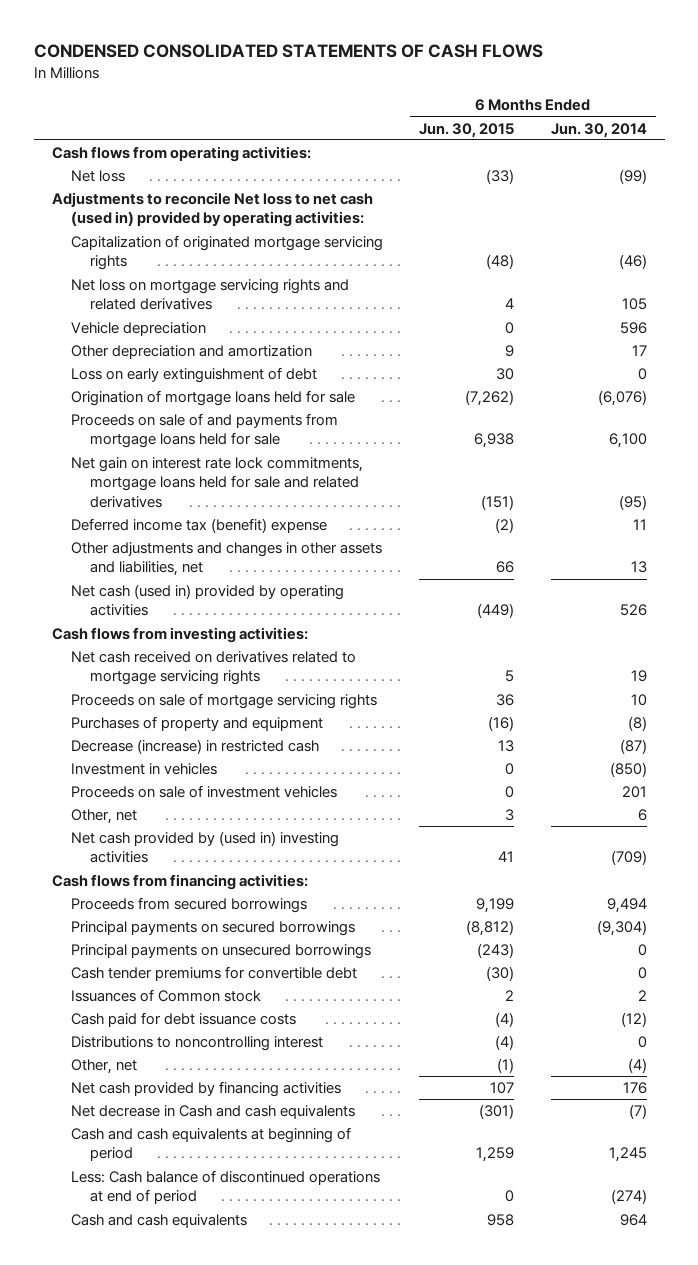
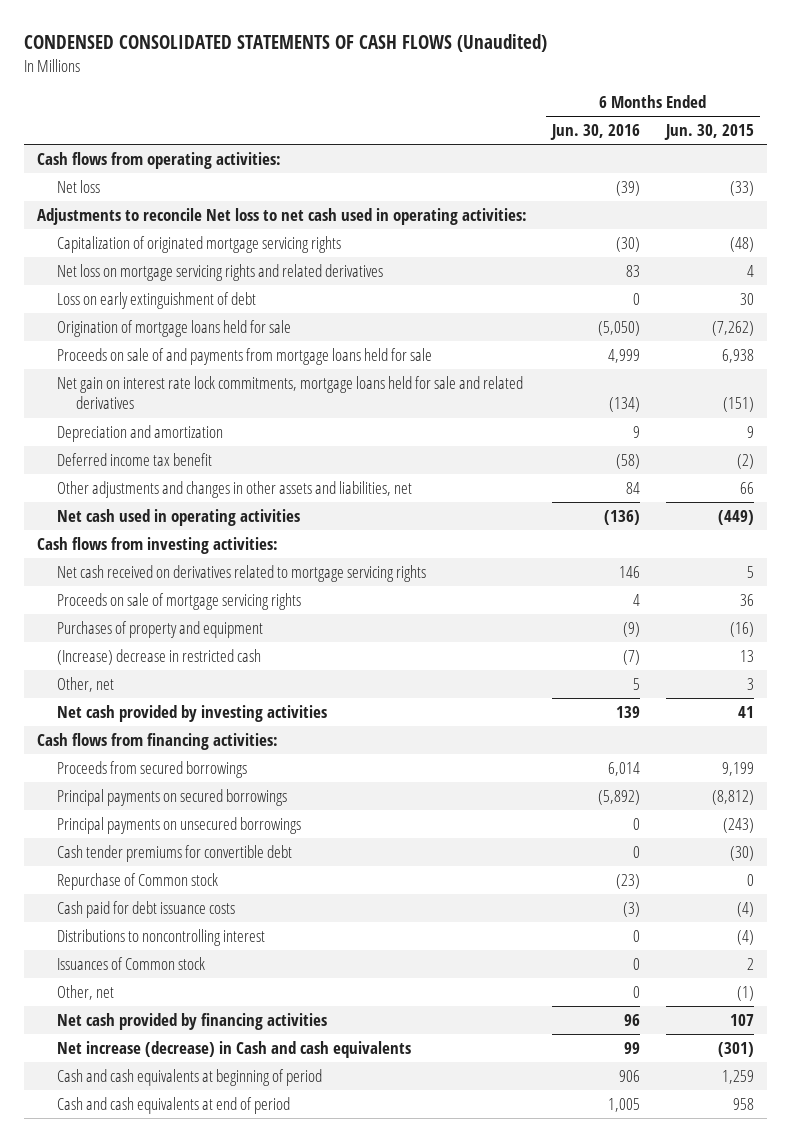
- CONDENSED CONSOLIDATED STATEMENTS OF CASH FLOWS
+ CONDENSED CONSOLIDATED STATEMENTS OF CASH FLOWS (Unaudited)
- | 6 Months Ended Jun. 30, 2015 | 6 Months Ended Jun. 30, 2014
+ | 6 Months Ended Jun. 30, 2016 | 6 Months Ended Jun. 30, 2015
- Adjustments to reconcile Net loss to net cash (used in) provided by operating activities:
+ Adjustments to reconcile Net loss to net cash used in operating activities:
- Vehicle depreciation | 0 | 596
- Other depreciation and amortization | 9 | 17
- Deferred income tax (benefit) expense | (2) | 11
+ Depreciation and amortization | 9 | 9
+ Deferred income tax benefit | (58) | (2)
- Net cash (used in) provided by operating activities | (449) | 526
+ Net cash used in operating activities | (136) | (449)
- Decrease (increase) in restricted cash | 13 | (87)
- Investment in vehicles | 0 | (850)
- Proceeds on sale of investment vehicles | 0 | 201
+ (Increase) decrease in restricted cash | (7) | 13
- Net cash provided by (used in) investing activities | 41 | (709)
+ Net cash provided by investing activities | 139 | 41
+ Repurchase of Common stock | (23) | 0
moved down: Issuances of Common stock | 0 | 2
- Net decrease in Cash and cash equivalents | (301) | (7)
+ Net increase (decrease) in Cash and cash equivalents | 99 | (301)
- Less: Cash balance of discontinued operations at end of period | 0 | (274)
- Cash and cash equivalents | 958 | 964
+ Cash and cash equivalents at end of period | 1,005 | 958

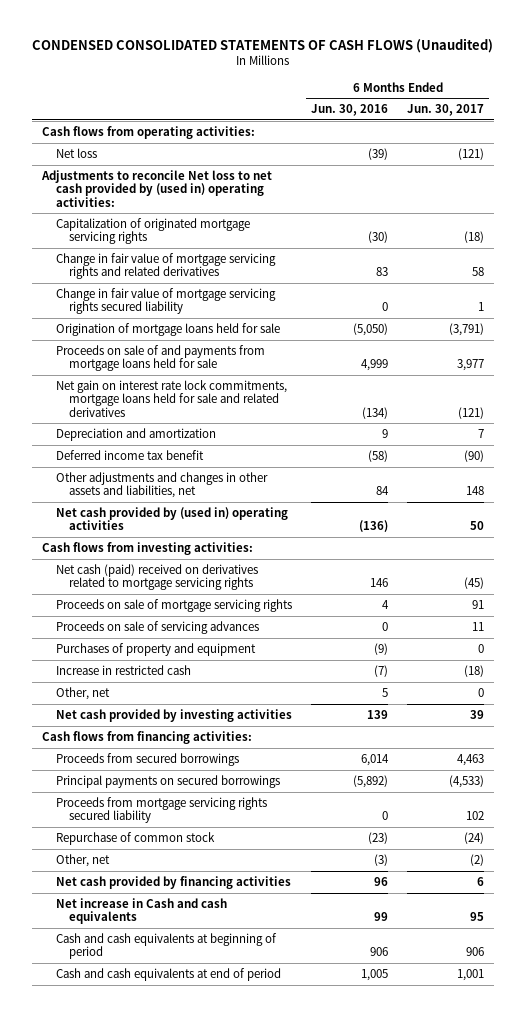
- | 6 Months Ended Jun. 30, 2016 | 6 Months Ended Jun. 30, 2015
+ | 6 Months Ended Jun. 30, 2016 | 6 Months Ended Jun. 30, 2017
- Adjustments to reconcile Net loss to net cash used in operating activities:
+ Adjustments to reconcile Net loss to net cash provided by (used in) operating activities:
- Net loss on mortgage servicing rights and related derivatives | 83 | 4
- Loss on early extinguishment of debt | 0 | 30
+ Change in fair value of mortgage servicing rights and related derivatives | 83 | 58
+ Change in fair value of mortgage servicing rights secured liability | 0 | 1
- Net cash used in operating activities | (136) | (449)
+ Net cash provided by (used in) operating activities | (136) | 50
- Net cash received on derivatives related to mortgage servicing rights | 146 | 5
+ Net cash (paid) received on derivatives related to mortgage servicing rights | 146 | (45)
+ Proceeds on sale of servicing advances | 0 | 11
- (Increase) decrease in restricted cash | (7) | 13
+ Increase in restricted cash | (7) | (18)
- Principal payments on unsecured borrowings | 0 | (243)
- Cash tender premiums for convertible debt | 0 | (30)
- Repurchase of Common stock | (23) | 0
- Cash paid for debt issuance costs | (3) | (4)
- Distributions to noncontrolling interest | 0 | (4)
- Issuances of Common stock | 0 | 2
- Other, net | 0 | (1)
+ Proceeds from mortgage servicing rights secured liability | 0 | 102
+ Repurchase of common stock | (23) | (24)
+ Other, net | (3) | (2)
- Net increase (decrease) in Cash and cash equivalents | 99 | (301)
+ Net increase in Cash and cash equivalents | 99 | 95

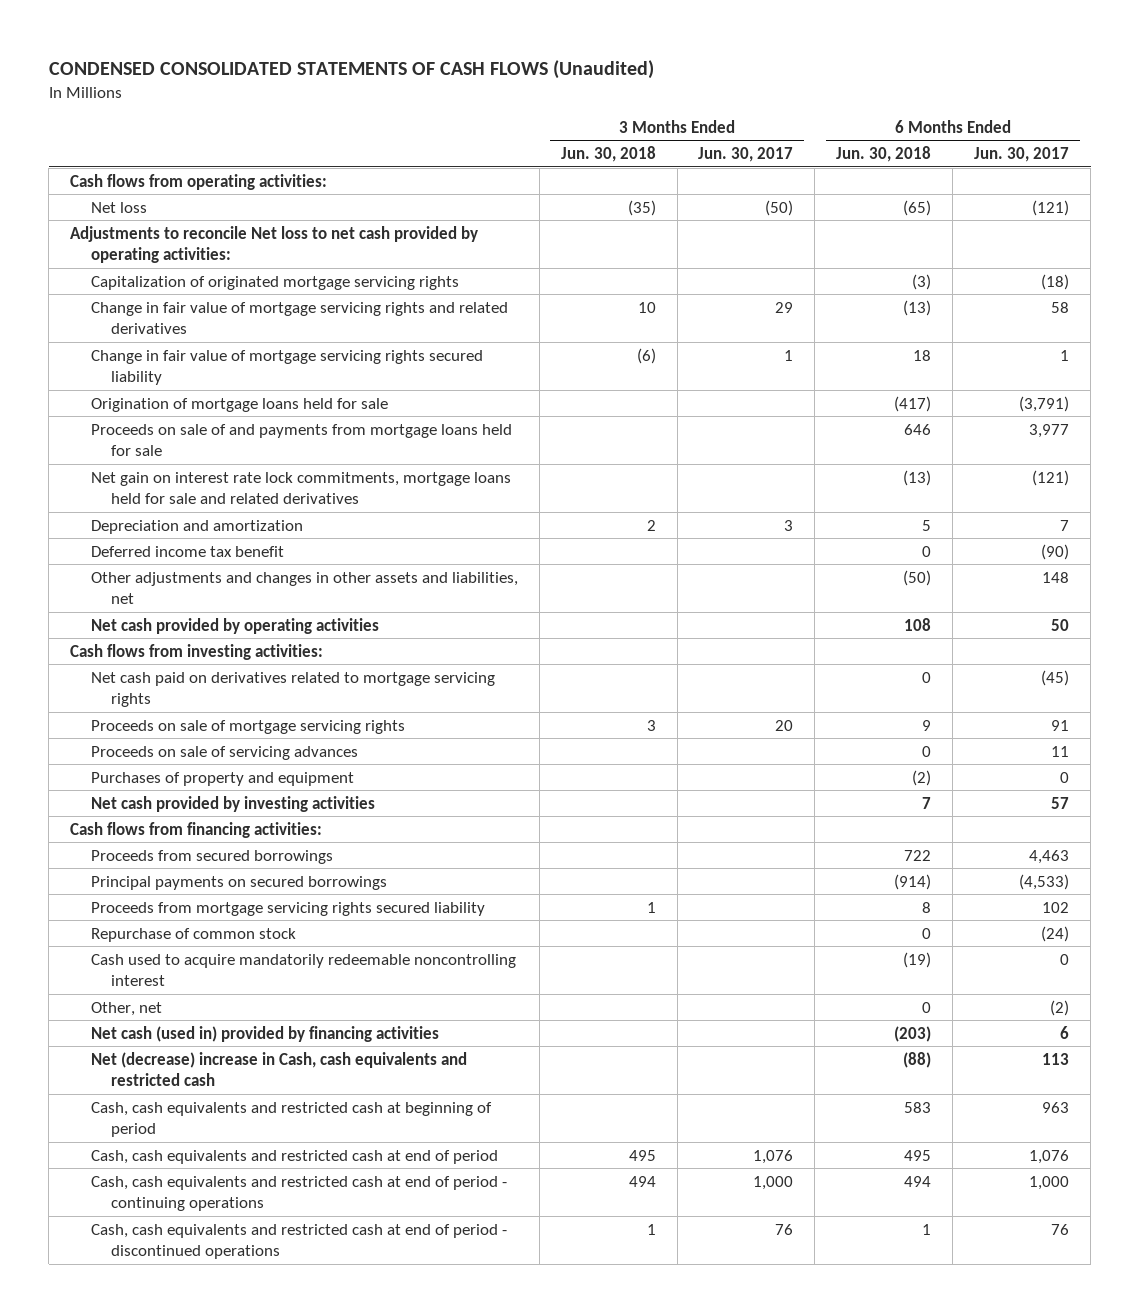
- | 6 Months Ended Jun. 30, 2016 | 6 Months Ended Jun. 30, 2017
+ | 3 Months Ended Jun. 30, 2018 | 3 Months Ended Jun. 30, 2017 | 6 Months Ended Jun. 30, 2018 | 6 Months Ended Jun. 30, 2017
- Adjustments to reconcile Net loss to net cash provided by (used in) operating activities:
+ Adjustments to reconcile Net loss to net cash provided by operating activities:
- Net cash provided by (used in) operating activities | (136) | 50
+ Net cash provided by operating activities | | | 108 | 50
- Net cash (paid) received on derivatives related to mortgage servicing rights | 146 | (45)
+ Net cash paid on derivatives related to mortgage servicing rights | | | 0 | (45)
- Increase in restricted cash | (7) | (18)
- Other, net | 5 | 0
- Net cash provided by investing activities | 139 | 39
+ Net cash provided by investing activities | | | 7 | 57
+ Cash used to acquire mandatorily redeemable noncontrolling interest | | | (19) | 0
- Net cash provided by financing activities | 96 | 6
- Net increase in Cash and cash equivalents | 99 | 95
- Cash and cash equivalents at beginning of period | 906 | 906
- Cash and cash equivalents at end of period | 1,005 | 1,001
+ Net cash (used in) provided by financing activities | | | (203) | 6
+ Net (decrease) increase in Cash, cash equivalents and restricted cash | | | (88) | 113
+ Cash, cash equivalents and restricted cash at beginning of period | | | 583 | 963
+ Cash, cash equivalents and restricted cash at end of period | 495 | 1,076 | 495 | 1,076
+ Cash, cash equivalents and restricted cash at end of period - continuing operations | 494 | 1,000 | 494 | 1,000
+ Cash, cash equivalents and restricted cash at end of period - discontinued operations | 1 | 76 | 1 | 76

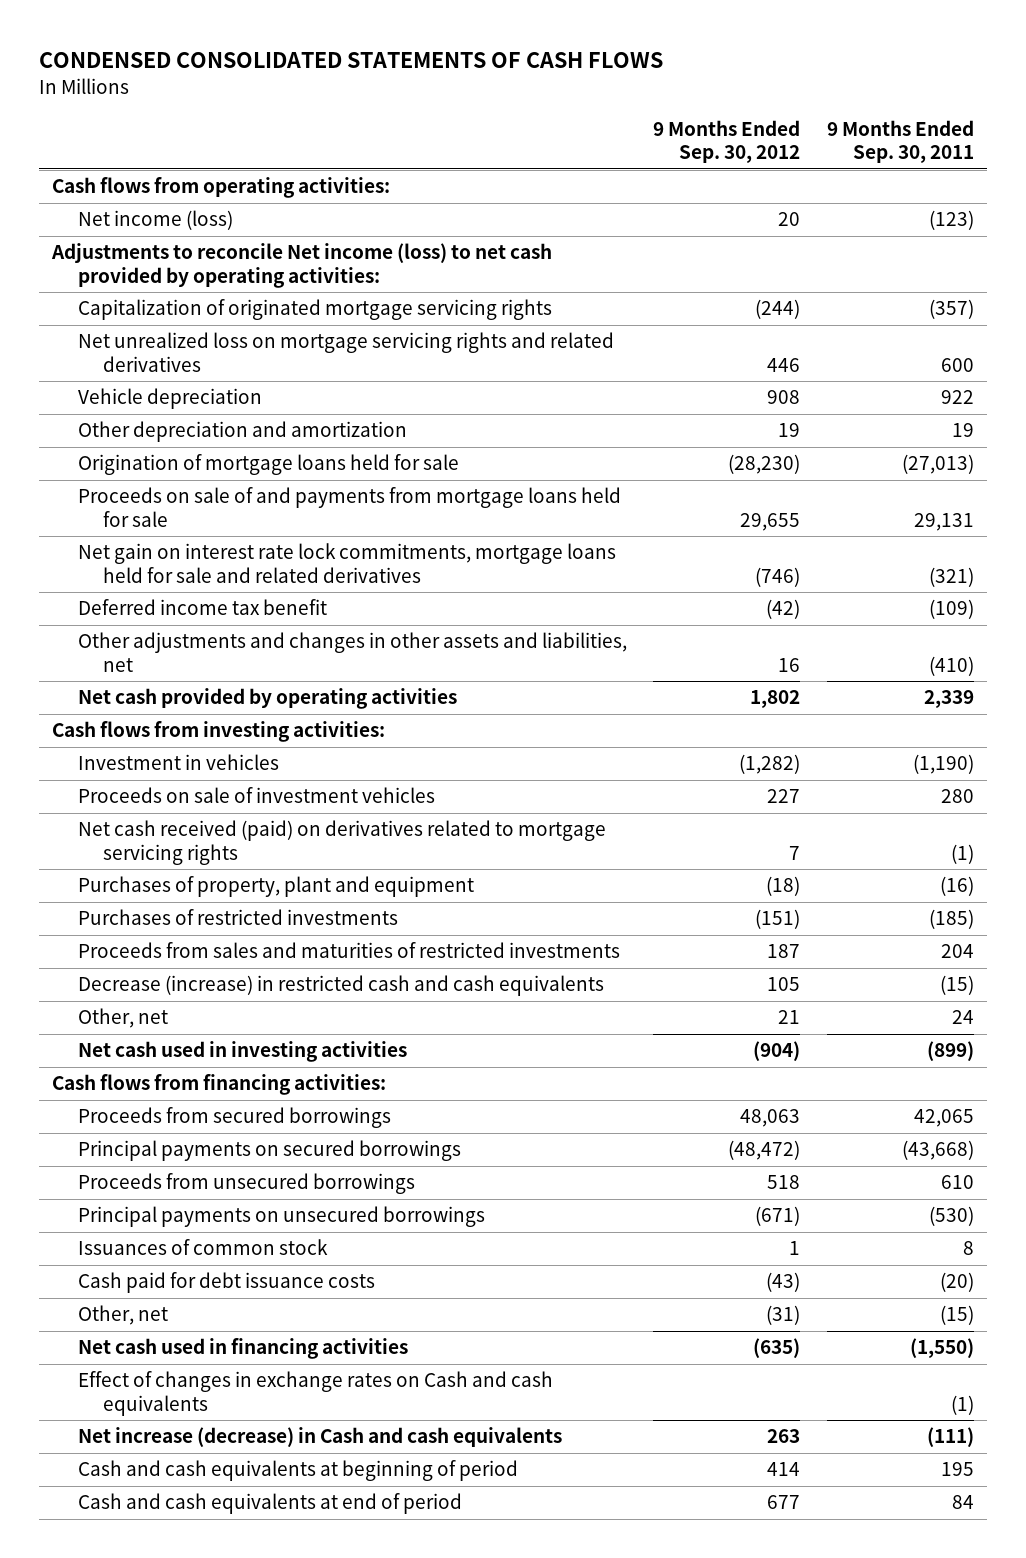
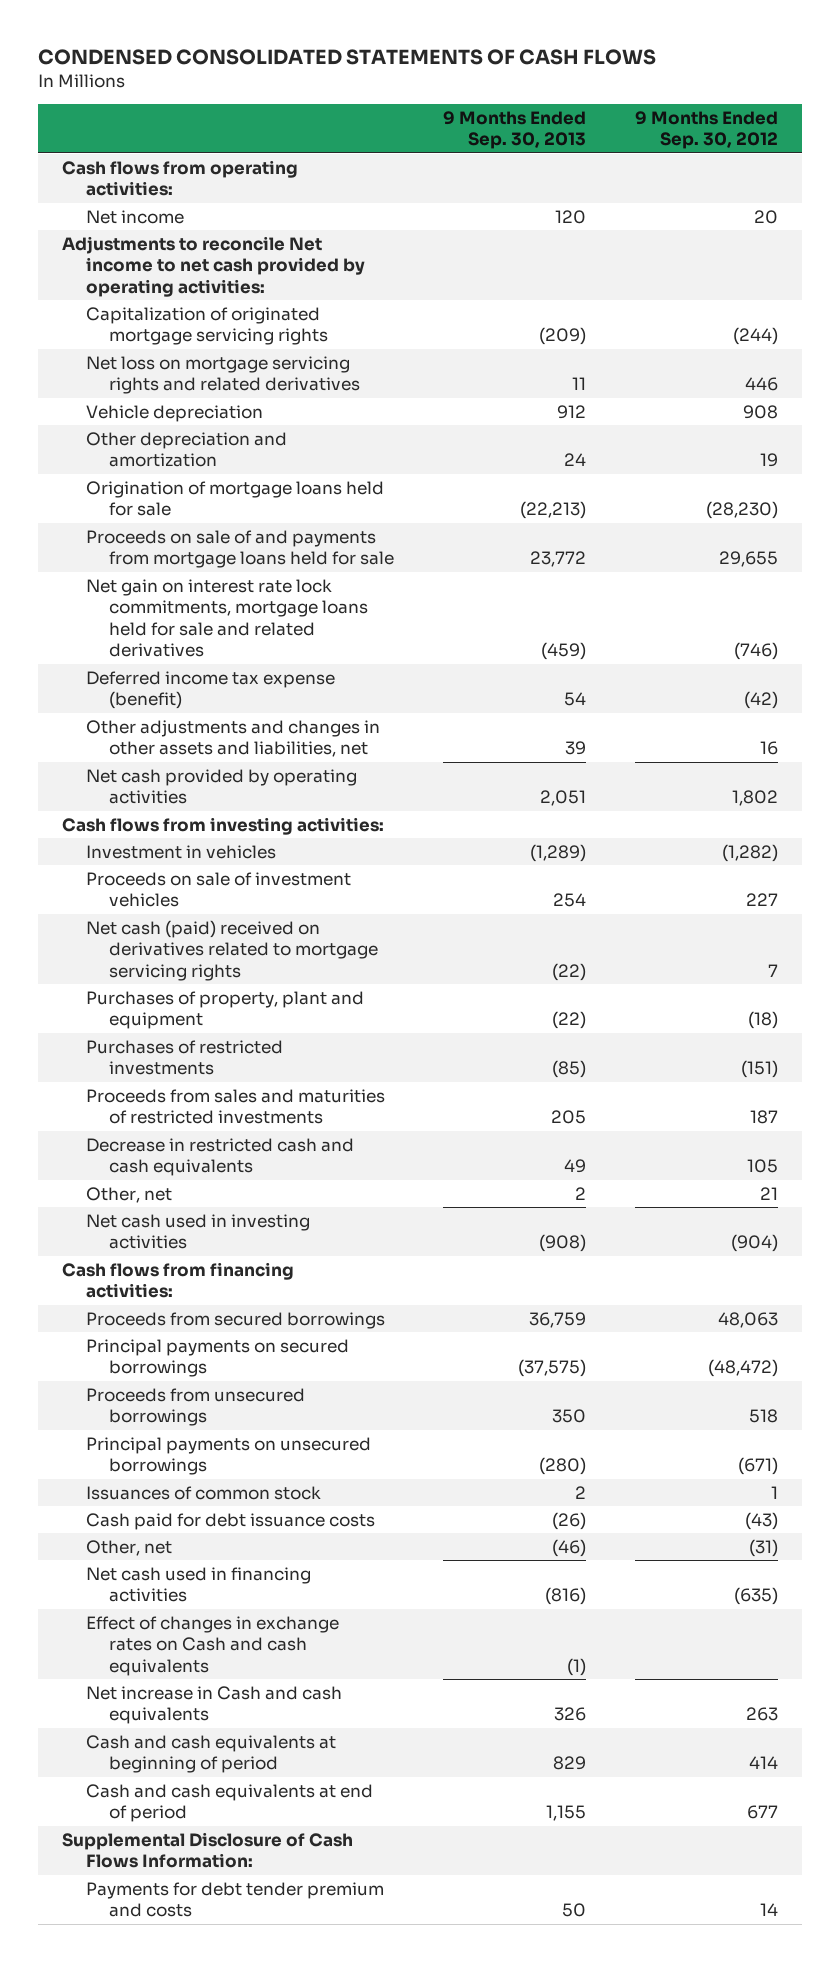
- | 9 Months Ended Sep. 30, 2012 | 9 Months Ended Sep. 30, 2011
+ | 9 Months Ended Sep. 30, 2013 | 9 Months Ended Sep. 30, 2012
- Net income (loss) | 20 | (123)
- Adjustments to reconcile Net income (loss) to net cash provided by operating activities:
+ Net income | 120 | 20
+ Adjustments to reconcile Net income to net cash provided by operating activities:
- Net unrealized loss on mortgage servicing rights and related derivatives | 446 | 600
+ Net loss on mortgage servicing rights and related derivatives | 11 | 446
- Deferred income tax benefit | (42) | (109)
+ Deferred income tax expense (benefit) | 54 | (42)
- Net cash received (paid) on derivatives related to mortgage servicing rights | 7 | (1)
+ Net cash (paid) received on derivatives related to mortgage servicing rights | (22) | 7
- Decrease (increase) in restricted cash and cash equivalents | 105 | (15)
+ Decrease in restricted cash and cash equivalents | 49 | 105
- Net increase (decrease) in Cash and cash equivalents | 263 | (111)
+ Net increase in Cash and cash equivalents | 326 | 263
+ Supplemental Disclosure of Cash Flows Information:
+ Payments for debt tender premium and costs | 50 | 14

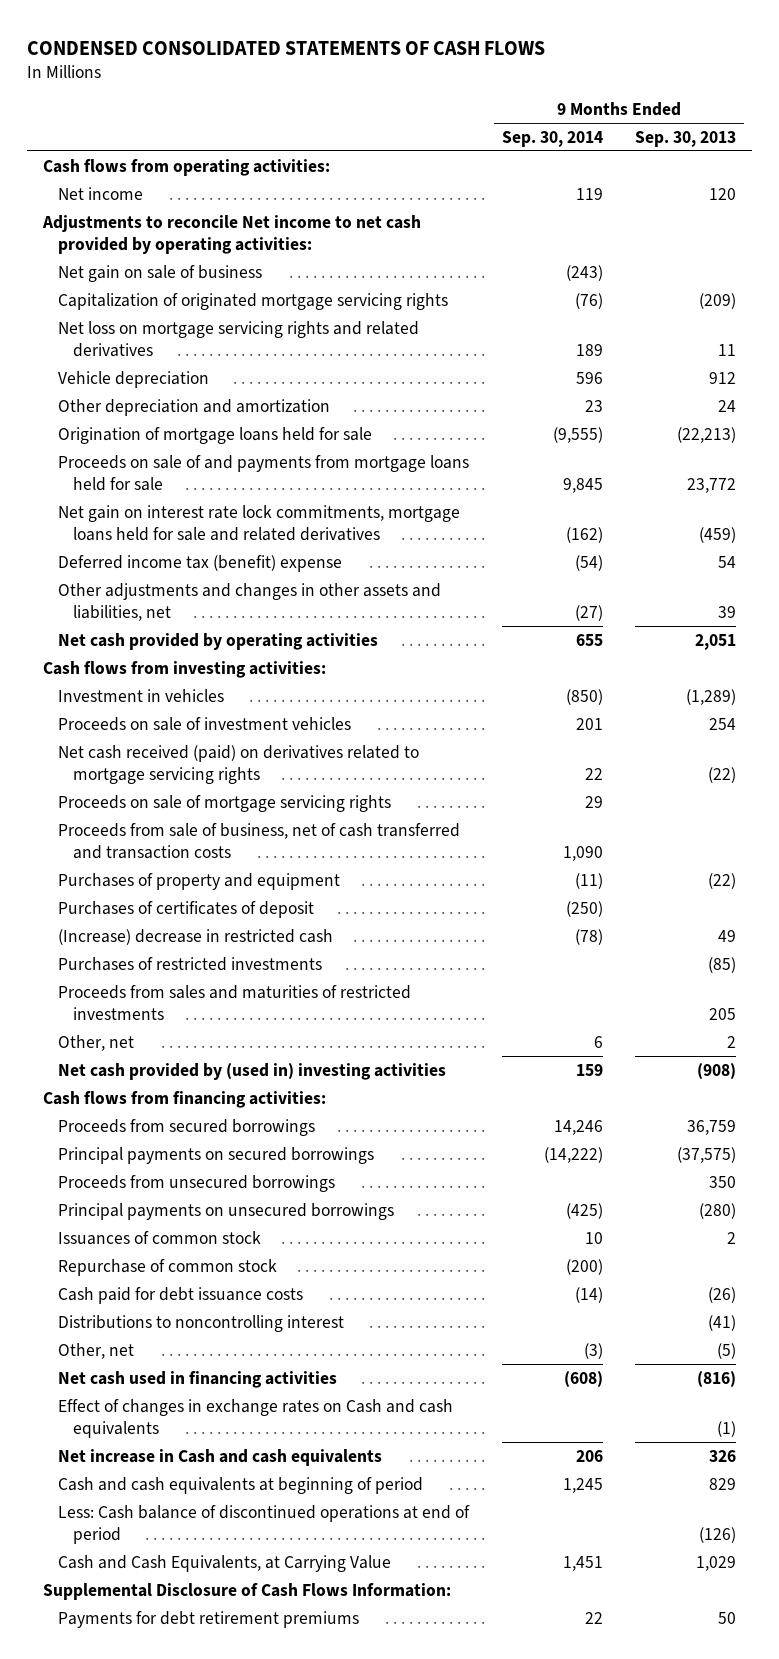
- | 9 Months Ended Sep. 30, 2013 | 9 Months Ended Sep. 30, 2012
+ | 9 Months Ended Sep. 30, 2014 | 9 Months Ended Sep. 30, 2013
+ Net gain on sale of business | (243) |
- Deferred income tax expense (benefit) | 54 | (42)
+ Deferred income tax (benefit) expense | (54) | 54
- Net cash (paid) received on derivatives related to mortgage servicing rights | (22) | 7
- Purchases of property, plant and equipment | (22) | (18)
+ Net cash received (paid) on derivatives related to mortgage servicing rights | 22 | (22)
+ Proceeds on sale of mortgage servicing rights | 29 |
+ Proceeds from sale of business, net of cash transferred and transaction costs | 1,090 |
+ Purchases of property and equipment | (11) | (22)
+ Purchases of certificates of deposit | (250) |
+ (Increase) decrease in restricted cash | (78) | 49
- Decrease in restricted cash and cash equivalents | 49 | 105
- Net cash used in investing activities | (908) | (904)
+ Net cash provided by (used in) investing activities | 159 | (908)
+ Repurchase of common stock | (200) |
- Other, net | (46) | (31)
+ Distributions to noncontrolling interest | | (41)
+ Other, net | (3) | (5)
- Cash and cash equivalents at end of period | 1,155 | 677
+ Less: Cash balance of discontinued operations at end of period | | (126)
+ Cash and Cash Equivalents, at Carrying Value | 1,451 | 1,029
- Payments for debt tender premium and costs | 50 | 14
+ Payments for debt retirement premiums | 22 | 50

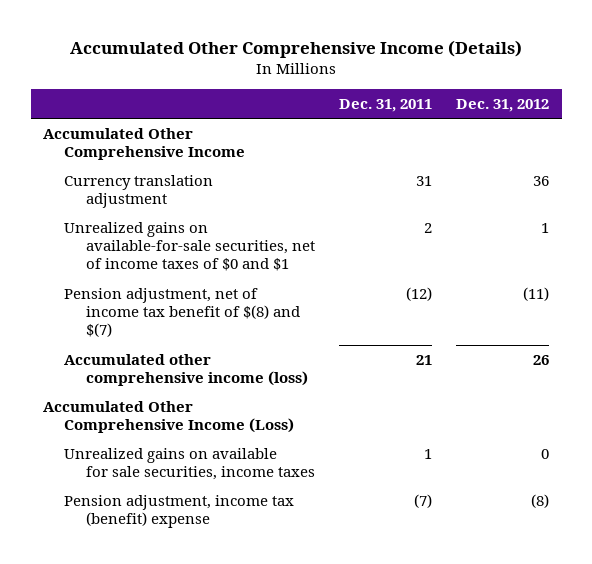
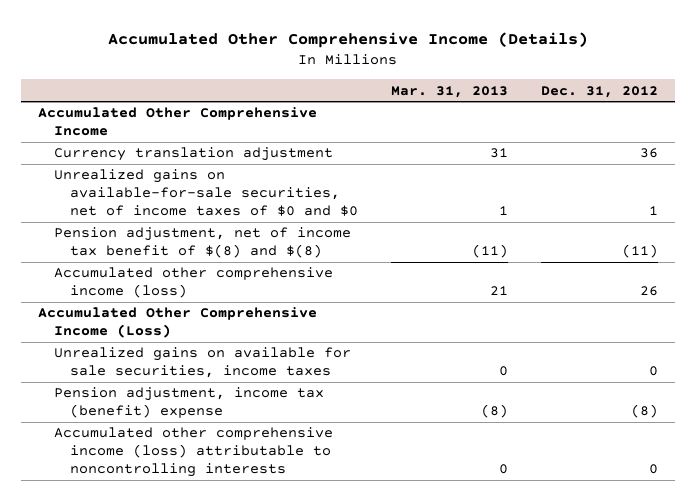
- | Dec. 31, 2011 | Dec. 31, 2012
+ | Mar. 31, 2013 | Dec. 31, 2012
- Unrealized gains on available-for-sale securities, net of income taxes of $0 and $1 | 2 | 1
- Pension adjustment, net of income tax benefit of $(8) and $(7) | (12) | (11)
+ Unrealized gains on available-for-sale securities, net of income taxes of $0 and $0 | 1 | 1
+ Pension adjustment, net of income tax benefit of $(8) and $(8) | (11) | (11)
+ Accumulated other comprehensive income (loss) attributable to noncontrolling interests | 0 | 0

